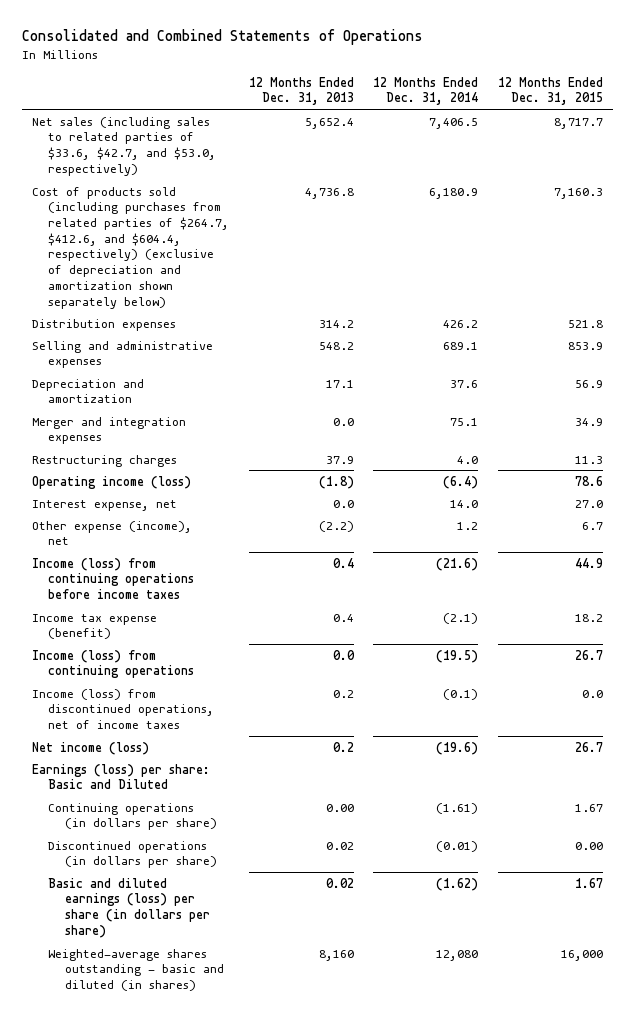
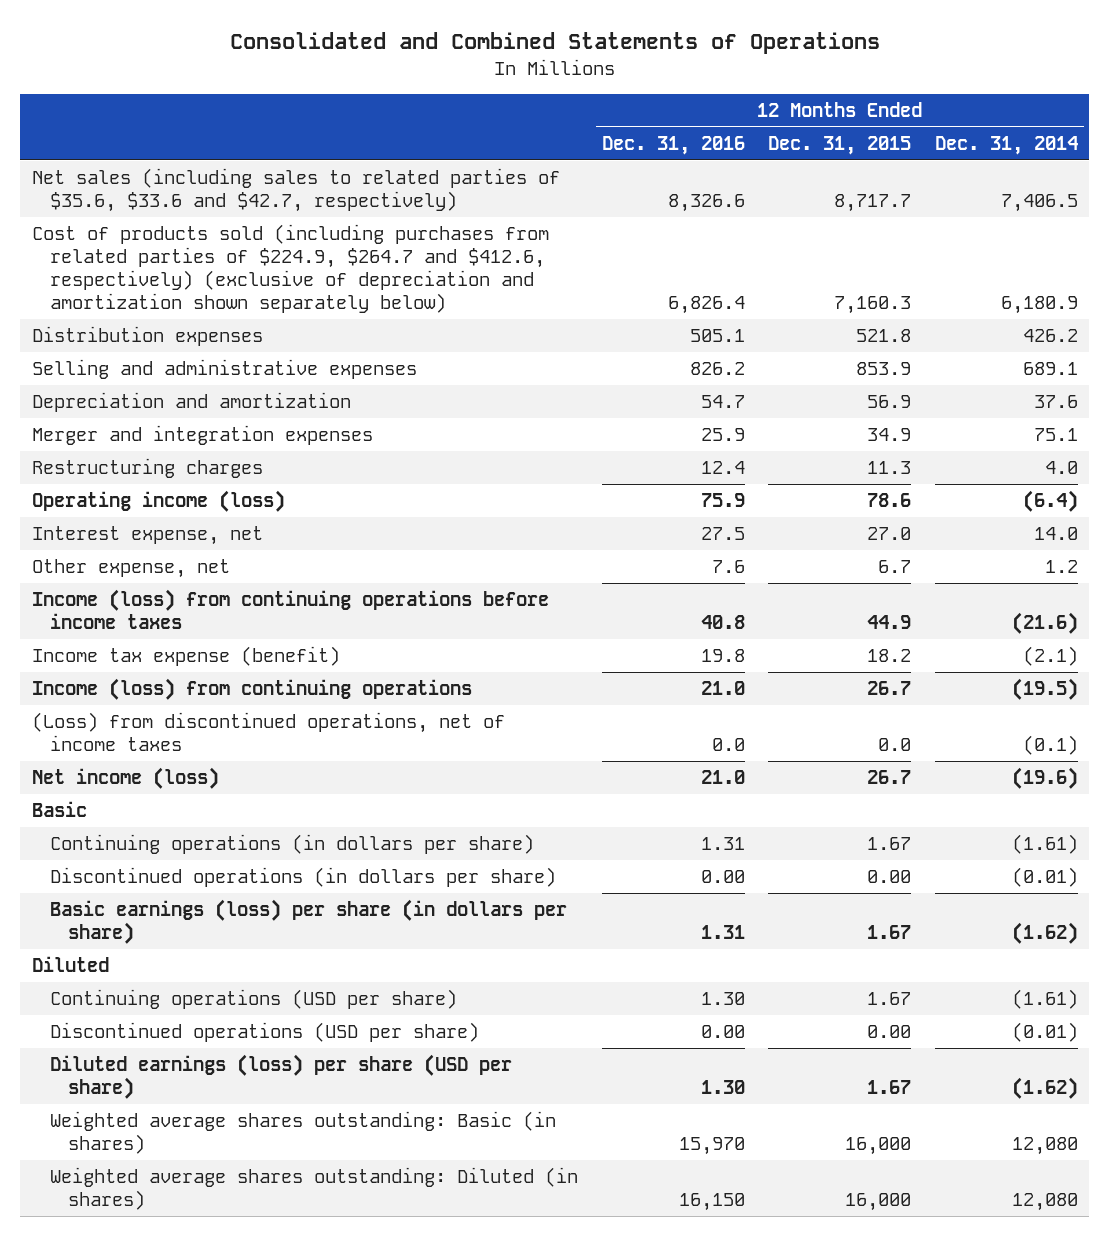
- | 12 Months Ended Dec. 31, 2013 | 12 Months Ended Dec. 31, 2014 | 12 Months Ended Dec. 31, 2015
+ | 12 Months Ended Dec. 31, 2016 | 12 Months Ended Dec. 31, 2015 | 12 Months Ended Dec. 31, 2014
- Net sales (including sales to related parties of $33.6, $42.7, and $53.0, respectively) | 5,652.4 | 7,406.5 | 8,717.7
- Cost of products sold (including purchases from related parties of $264.7, $412.6, and $604.4, respectively) (exclusive of depreciation and amortization shown separately below) | 4,736.8 | 6,180.9 | 7,160.3
+ Net sales (including sales to related parties of $35.6, $33.6 and $42.7, respectively) | 8,326.6 | 8,717.7 | 7,406.5
+ Cost of products sold (including purchases from related parties of $224.9, $264.7 and $412.6, respectively) (exclusive of depreciation and amortization shown separately below) | 6,826.4 | 7,160.3 | 6,180.9
- Other expense (income), net | (2.2) | 1.2 | 6.7
+ Other expense, net | 7.6 | 6.7 | 1.2
- Income (loss) from discontinued operations, net of income taxes | 0.2 | (0.1) | 0.0
+ (Loss) from discontinued operations, net of income taxes | 0.0 | 0.0 | (0.1)
- Earnings (loss) per share: Basic and Diluted
+ Basic
- Basic and diluted earnings (loss) per share (in dollars per share) | 0.02 | (1.62) | 1.67
- Weighted-average shares outstanding - basic and diluted (in shares) | 8,160 | 12,080 | 16,000
+ Basic earnings (loss) per share (in dollars per share) | 1.31 | 1.67 | (1.62)
+ Diluted
+ Continuing operations (USD per share) | 1.30 | 1.67 | (1.61)
+ Discontinued operations (USD per share) | 0.00 | 0.00 | (0.01)
+ Diluted earnings (loss) per share (USD per share) | 1.30 | 1.67 | (1.62)
+ Weighted average shares outstanding: Basic (in shares) | 15,970 | 16,000 | 12,080
+ Weighted average shares outstanding: Diluted (in shares) | 16,150 | 16,000 | 12,080

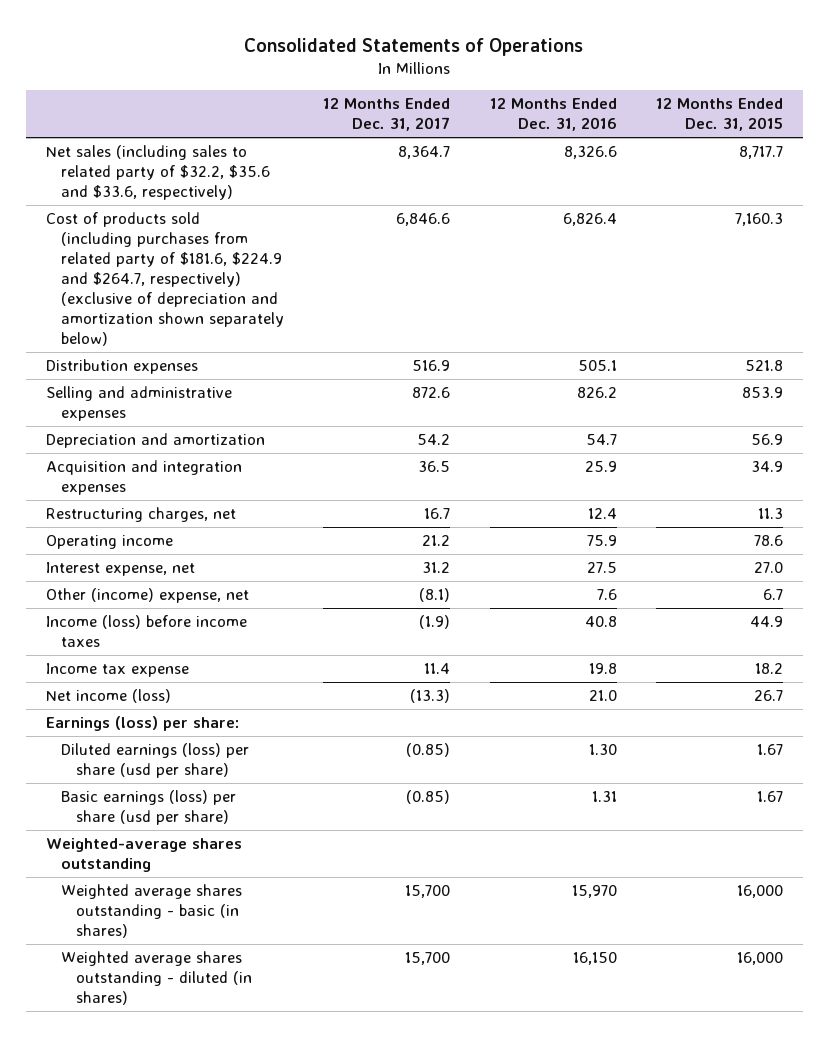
- Consolidated and Combined Statements of Operations
+ Consolidated Statements of Operations
- | 12 Months Ended Dec. 31, 2016 | 12 Months Ended Dec. 31, 2015 | 12 Months Ended Dec. 31, 2014
+ | 12 Months Ended Dec. 31, 2017 | 12 Months Ended Dec. 31, 2016 | 12 Months Ended Dec. 31, 2015
- Net sales (including sales to related parties of $35.6, $33.6 and $42.7, respectively) | 8,326.6 | 8,717.7 | 7,406.5
- Cost of products sold (including purchases from related parties of $224.9, $264.7 and $412.6, respectively) (exclusive of depreciation and amortization shown separately below) | 6,826.4 | 7,160.3 | 6,180.9
+ Net sales (including sales to related party of $32.2, $35.6 and $33.6, respectively) | 8,364.7 | 8,326.6 | 8,717.7
+ Cost of products sold (including purchases from related party of $181.6, $224.9 and $264.7, respectively) (exclusive of depreciation and amortization shown separately below) | 6,846.6 | 6,826.4 | 7,160.3
- Merger and integration expenses | 25.9 | 34.9 | 75.1
- Restructuring charges | 12.4 | 11.3 | 4.0
- Operating income (loss) | 75.9 | 78.6 | (6.4)
+ Acquisition and integration expenses | 36.5 | 25.9 | 34.9
+ Restructuring charges, net | 16.7 | 12.4 | 11.3
+ Operating income | 21.2 | 75.9 | 78.6
- Other expense, net | 7.6 | 6.7 | 1.2
- Income (loss) from continuing operations before income taxes | 40.8 | 44.9 | (21.6)
- Income tax expense (benefit) | 19.8 | 18.2 | (2.1)
- Income (loss) from continuing operations | 21.0 | 26.7 | (19.5)
- (Loss) from discontinued operations, net of income taxes | 0.0 | 0.0 | (0.1)
+ Other (income) expense, net | (8.1) | 7.6 | 6.7
+ Income (loss) before income taxes | (1.9) | 40.8 | 44.9
+ Income tax expense | 11.4 | 19.8 | 18.2
- Basic
- Continuing operations (in dollars per share) | 1.31 | 1.67 | (1.61)
- Discontinued operations (in dollars per share) | 0.00 | 0.00 | (0.01)
- Basic earnings (loss) per share (in dollars per share) | 1.31 | 1.67 | (1.62)
- Diluted
- Continuing operations (USD per share) | 1.30 | 1.67 | (1.61)
- Discontinued operations (USD per share) | 0.00 | 0.00 | (0.01)
- Diluted earnings (loss) per share (USD per share) | 1.30 | 1.67 | (1.62)
- Weighted average shares outstanding: Basic (in shares) | 15,970 | 16,000 | 12,080
- Weighted average shares outstanding: Diluted (in shares) | 16,150 | 16,000 | 12,080
+ Earnings (loss) per share:
+ Diluted earnings (loss) per share (usd per share) | (0.85) | 1.30 | 1.67
+ Basic earnings (loss) per share (usd per share) | (0.85) | 1.31 | 1.67
+ Weighted-average shares outstanding
+ Weighted average shares outstanding - basic (in shares) | 15,700 | 15,970 | 16,000
+ Weighted average shares outstanding - diluted (in shares) | 15,700 | 16,150 | 16,000

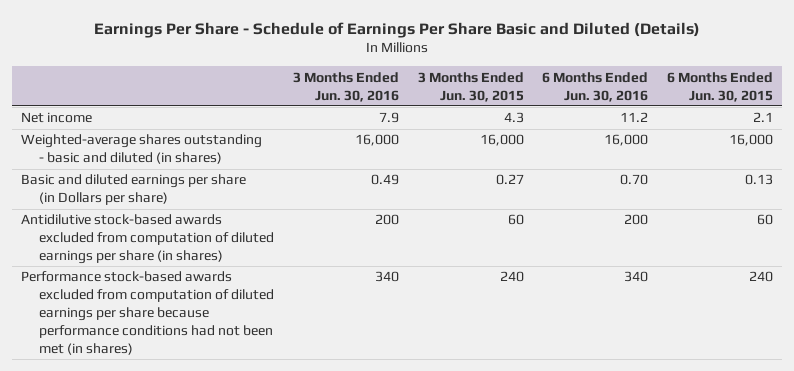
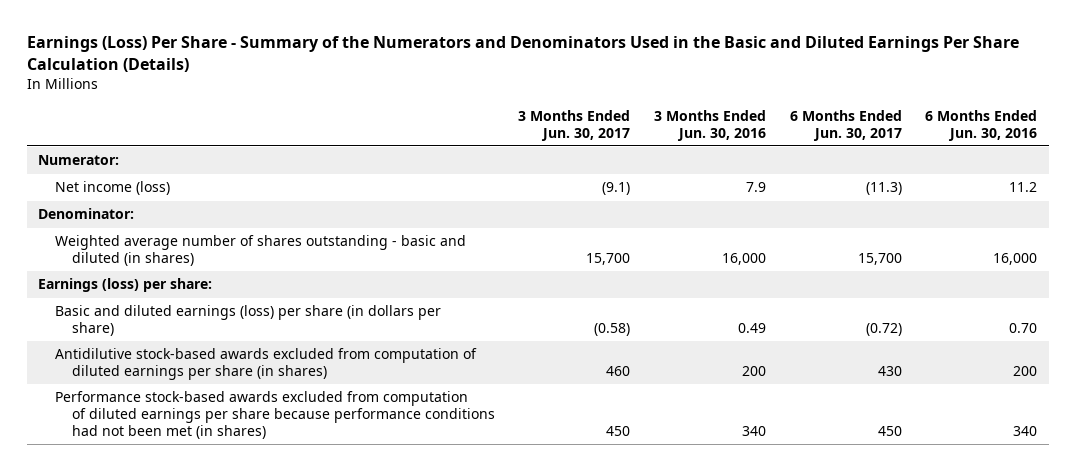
- Earnings Per Share - Schedule of Earnings Per Share Basic and Diluted (Details)
+ Earnings (Loss) Per Share - Summary of the Numerators and Denominators Used in the Basic and Diluted Earnings Per Share Calculation (Details)
- | 3 Months Ended Jun. 30, 2016 | 3 Months Ended Jun. 30, 2015 | 6 Months Ended Jun. 30, 2016 | 6 Months Ended Jun. 30, 2015
+ | 3 Months Ended Jun. 30, 2017 | 3 Months Ended Jun. 30, 2016 | 6 Months Ended Jun. 30, 2017 | 6 Months Ended Jun. 30, 2016
- Net income | 7.9 | 4.3 | 11.2 | 2.1
- Weighted-average shares outstanding - basic and diluted (in shares) | 16,000 | 16,000 | 16,000 | 16,000
- Basic and diluted earnings per share (in Dollars per share) | 0.49 | 0.27 | 0.70 | 0.13
+ Numerator:
+ Net income (loss) | (9.1) | 7.9 | (11.3) | 11.2
+ Denominator:
+ Weighted average number of shares outstanding - basic and diluted (in shares) | 15,700 | 16,000 | 15,700 | 16,000
+ Earnings (loss) per share:
+ Basic and diluted earnings (loss) per share (in dollars per share) | (0.58) | 0.49 | (0.72) | 0.70

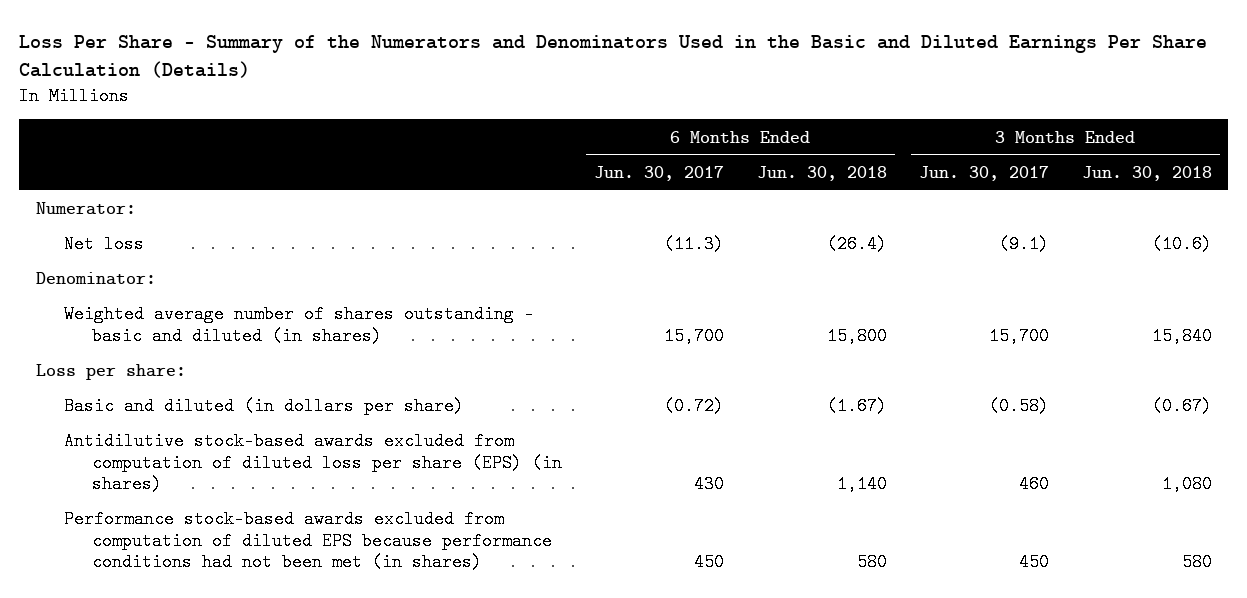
- Earnings (Loss) Per Share - Summary of the Numerators and Denominators Used in the Basic and Diluted Earnings Per Share Calculation (Details)
+ Loss Per Share - Summary of the Numerators and Denominators Used in the Basic and Diluted Earnings Per Share Calculation (Details)
- | 3 Months Ended Jun. 30, 2017 | 3 Months Ended Jun. 30, 2016 | 6 Months Ended Jun. 30, 2017 | 6 Months Ended Jun. 30, 2016
+ | 6 Months Ended Jun. 30, 2017 | 6 Months Ended Jun. 30, 2018 | 3 Months Ended Jun. 30, 2017 | 3 Months Ended Jun. 30, 2018
- Net income (loss) | (9.1) | 7.9 | (11.3) | 11.2
+ Net loss | (11.3) | (26.4) | (9.1) | (10.6)
- Earnings (loss) per share:
- Basic and diluted earnings (loss) per share (in dollars per share) | (0.58) | 0.49 | (0.72) | 0.70
- Antidilutive stock-based awards excluded from computation of diluted earnings per share (in shares) | 460 | 200 | 430 | 200
- Performance stock-based awards excluded from computation of diluted earnings per share because performance conditions had not been met (in shares) | 450 | 340 | 450 | 340
+ Loss per share:
+ Basic and diluted (in dollars per share) | (0.72) | (1.67) | (0.58) | (0.67)
+ Antidilutive stock-based awards excluded from computation of diluted loss per share (EPS) (in shares) | 430 | 1,140 | 460 | 1,080
+ Performance stock-based awards excluded from computation of diluted EPS because performance conditions had not been met (in shares) | 450 | 580 | 450 | 580

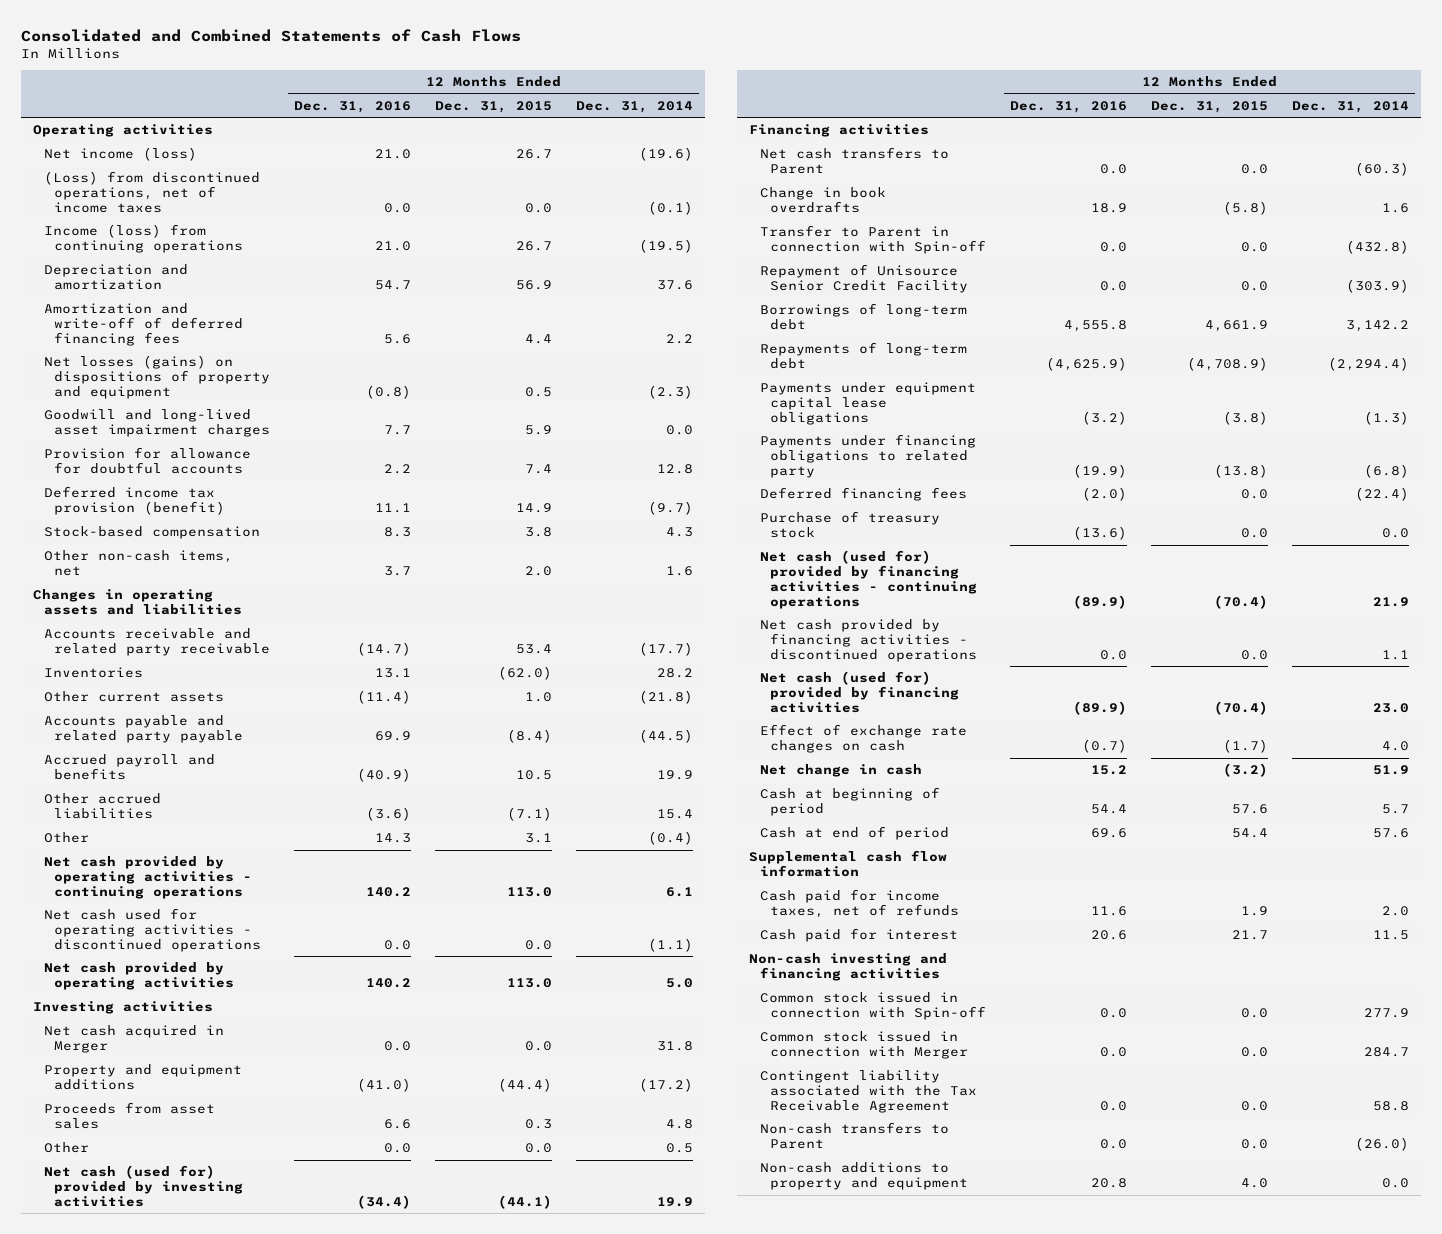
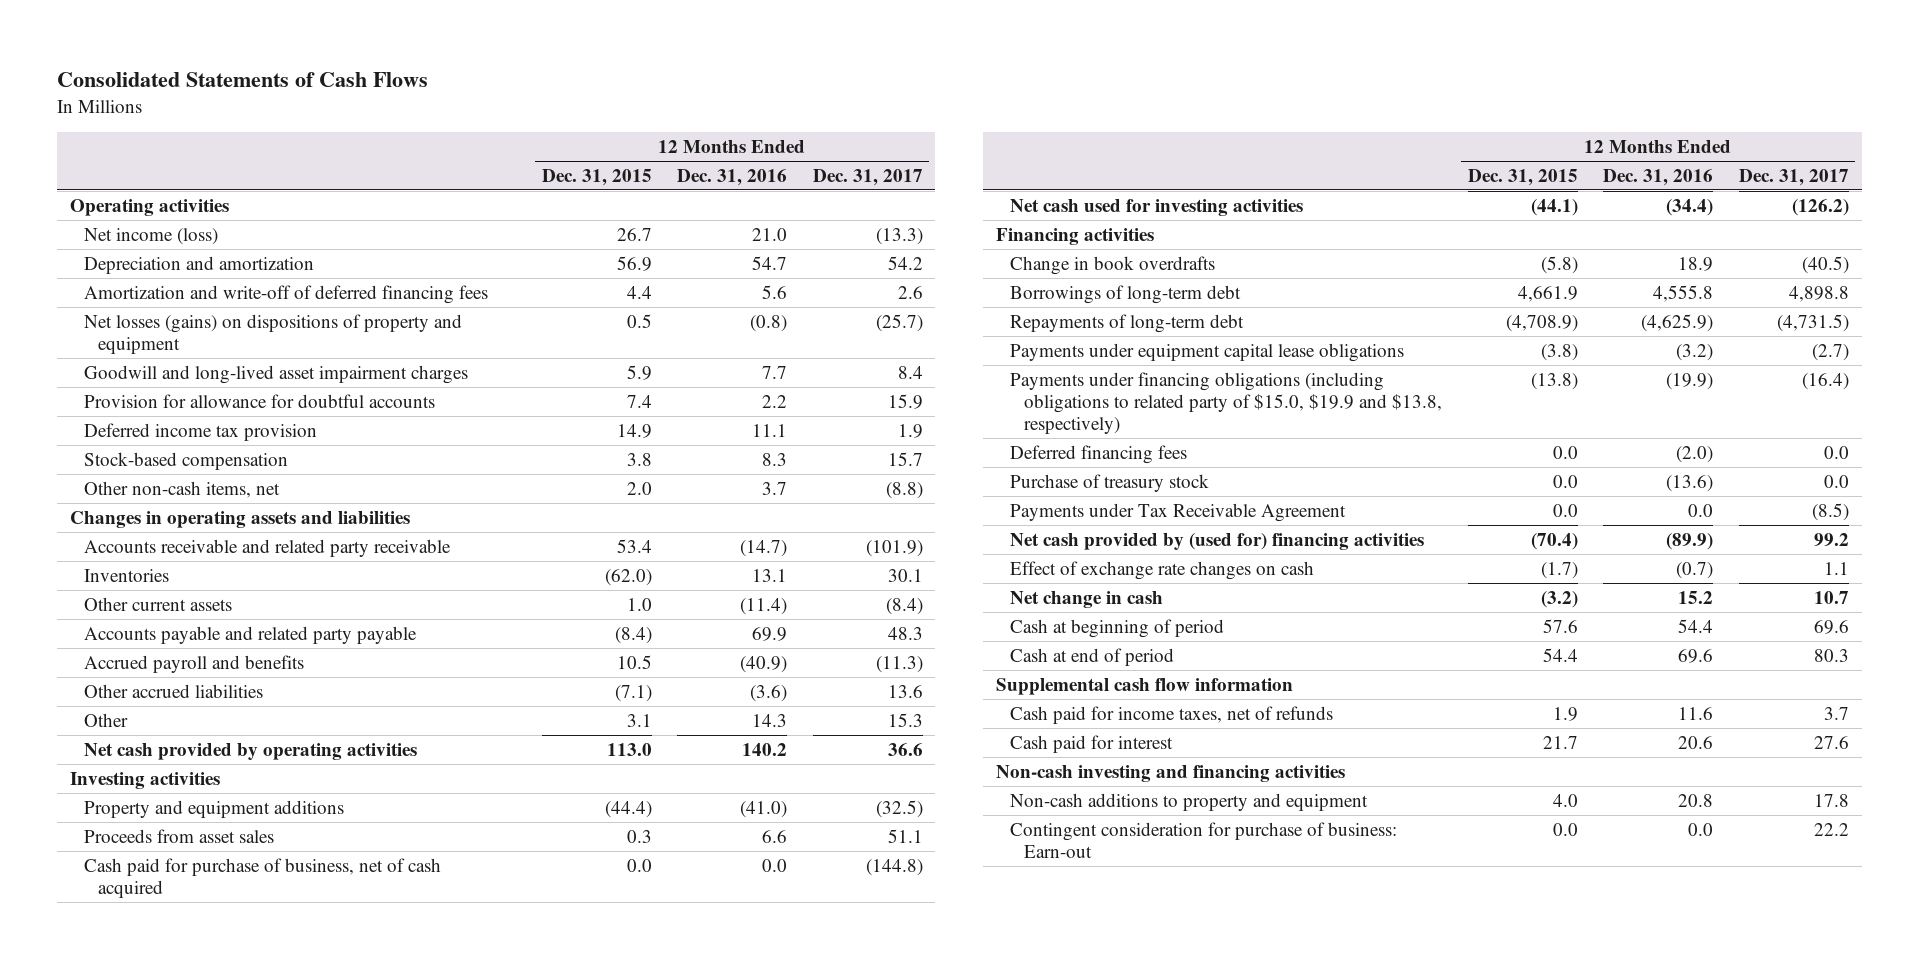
- Consolidated and Combined Statements of Cash Flows
+ Consolidated Statements of Cash Flows
- | 12 Months Ended Dec. 31, 2016 | 12 Months Ended Dec. 31, 2015 | 12 Months Ended Dec. 31, 2014
+ | 12 Months Ended Dec. 31, 2015 | 12 Months Ended Dec. 31, 2016 | 12 Months Ended Dec. 31, 2017
- (Loss) from discontinued operations, net of income taxes | 0.0 | 0.0 | (0.1)
- Income (loss) from continuing operations | 21.0 | 26.7 | (19.5)
- Deferred income tax provision (benefit) | 11.1 | 14.9 | (9.7)
+ Deferred income tax provision | 14.9 | 11.1 | 1.9
- Net cash provided by operating activities - continuing operations | 140.2 | 113.0 | 6.1
- Net cash used for operating activities - discontinued operations | 0.0 | 0.0 | (1.1)
- Net cash acquired in Merger | 0.0 | 0.0 | 31.8
- Other | 0.0 | 0.0 | 0.5
- Net cash (used for) provided by investing activities | (34.4) | (44.1) | 19.9
+ Cash paid for purchase of business, net of cash acquired | 0.0 | 0.0 | (144.8)
+ Net cash used for investing activities | (44.1) | (34.4) | (126.2)
- Net cash transfers to Parent | 0.0 | 0.0 | (60.3)
- Transfer to Parent in connection with Spin-off | 0.0 | 0.0 | (432.8)
- Repayment of Unisource Senior Credit Facility | 0.0 | 0.0 | (303.9)
- Payments under financing obligations to related party | (19.9) | (13.8) | (6.8)
+ Payments under financing obligations (including obligations to related party of $15.0, $19.9 and $13.8, respectively) | (13.8) | (19.9) | (16.4)
- Net cash (used for) provided by financing activities - continuing operations | (89.9) | (70.4) | 21.9
- Net cash provided by financing activities - discontinued operations | 0.0 | 0.0 | 1.1
- Net cash (used for) provided by financing activities | (89.9) | (70.4) | 23.0
+ Payments under Tax Receivable Agreement | 0.0 | 0.0 | (8.5)
+ Net cash provided by (used for) financing activities | (70.4) | (89.9) | 99.2
- Common stock issued in connection with Spin-off | 0.0 | 0.0 | 277.9
- Common stock issued in connection with Merger | 0.0 | 0.0 | 284.7
- Contingent liability associated with the Tax Receivable Agreement | 0.0 | 0.0 | 58.8
- Non-cash transfers to Parent | 0.0 | 0.0 | (26.0)
+ Contingent consideration for purchase of business: Earn-out | 0.0 | 0.0 | 22.2

